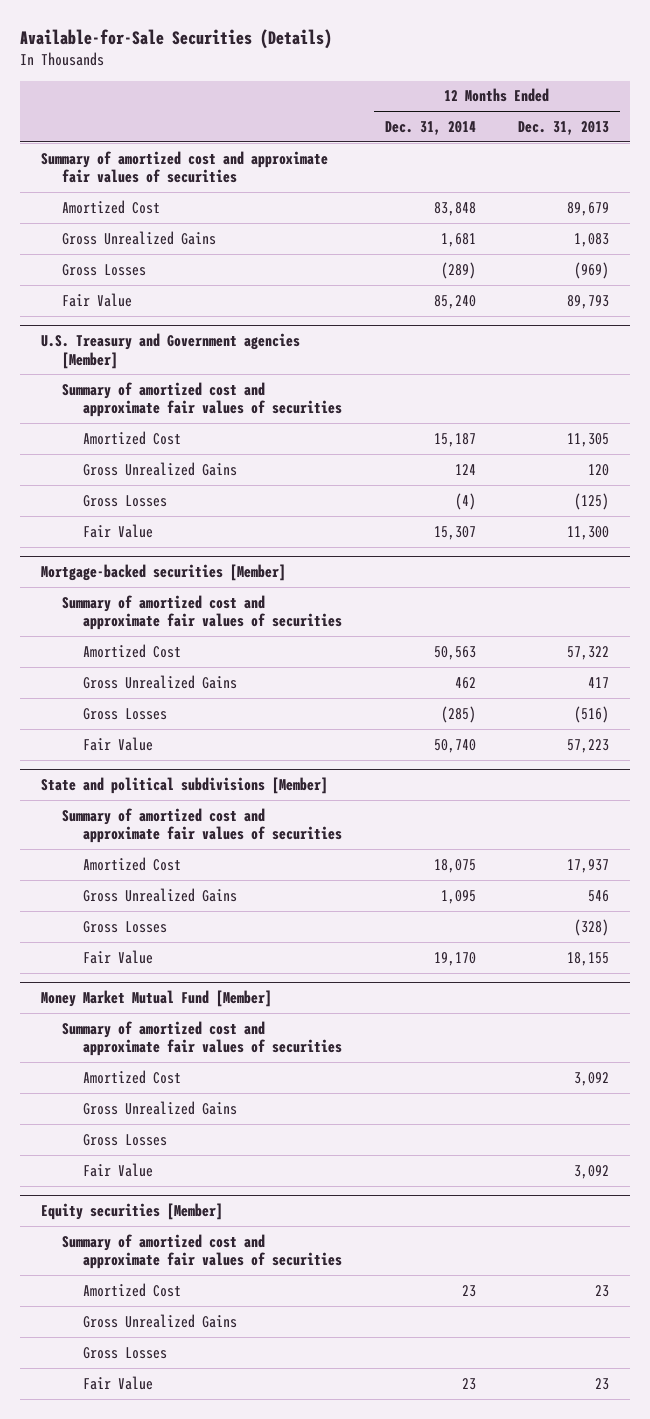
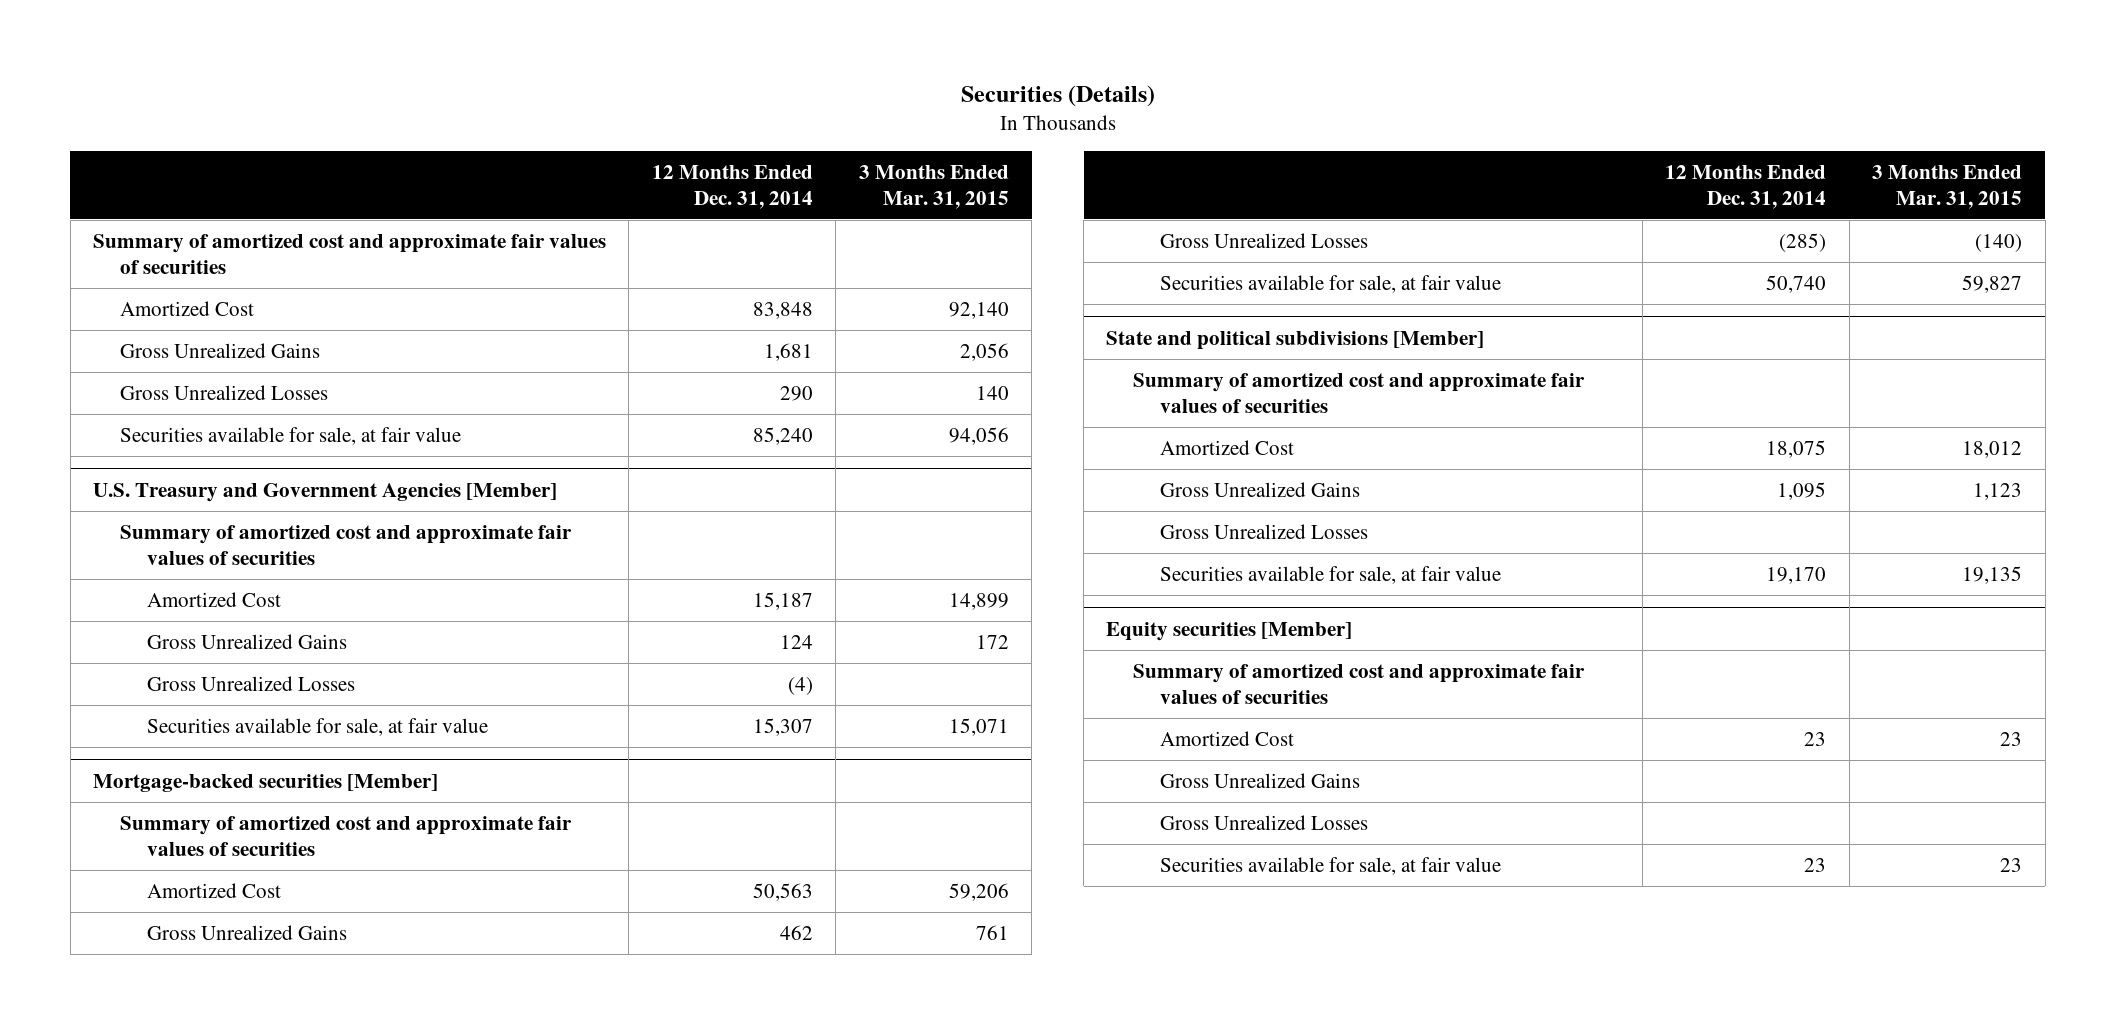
- Available-for-Sale Securities (Details)
+ Securities (Details)
- | 12 Months Ended Dec. 31, 2014 | 12 Months Ended Dec. 31, 2013
+ | 12 Months Ended Dec. 31, 2014 | 3 Months Ended Mar. 31, 2015
- Gross Losses | (289) | (969)
- Fair Value | 85,240 | 89,793
- U.S. Treasury and Government agencies [Member]
+ Gross Unrealized Losses | 290 | 140
+ Securities available for sale, at fair value | 85,240 | 94,056
+ U.S. Treasury and Government Agencies [Member]
- Gross Losses | (4) | (125)
- Fair Value | 15,307 | 11,300
+ Gross Unrealized Losses | (4) |
+ Securities available for sale, at fair value | 15,307 | 15,071
@ Mortgage-backed securities [Member]
- Gross Losses | (285) | (516)
- Fair Value | 50,740 | 57,223
+ Gross Unrealized Losses | (285) | (140)
+ Securities available for sale, at fair value | 50,740 | 59,827
@ State and political subdivisions [Member]
- Gross Losses | | (328)
- Fair Value | 19,170 | 18,155
- Money Market Mutual Fund [Member]
- Summary of amortized cost and approximate fair values of securities
- Amortized Cost | | 3,092
- Gross Unrealized Gains
- Gross Losses
- Fair Value | | 3,092
@ State and political subdivisions [Member]
+ Gross Unrealized Losses
+ Securities available for sale, at fair value | 19,170 | 19,135
@ Equity securities [Member]
- Gross Losses
- Fair Value | 23 | 23
+ Gross Unrealized Losses
+ Securities available for sale, at fair value | 23 | 23

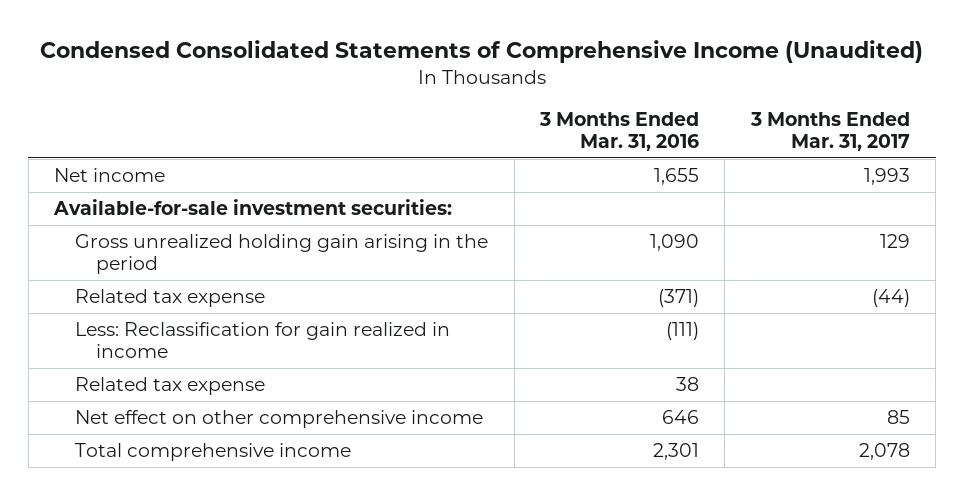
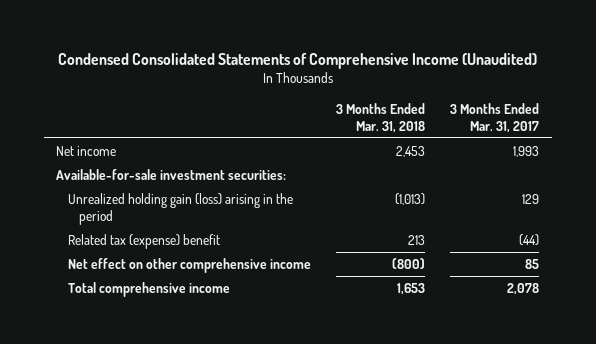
- | 3 Months Ended Mar. 31, 2016 | 3 Months Ended Mar. 31, 2017
+ | 3 Months Ended Mar. 31, 2018 | 3 Months Ended Mar. 31, 2017
- Gross unrealized holding gain arising in the period | 1,090 | 129
- Related tax expense | (371) | (44)
- Less: Reclassification for gain realized in income | (111) |
- Related tax expense | 38 |
+ Unrealized holding gain (loss) arising in the period | (1,013) | 129
+ Related tax (expense) benefit | 213 | (44)

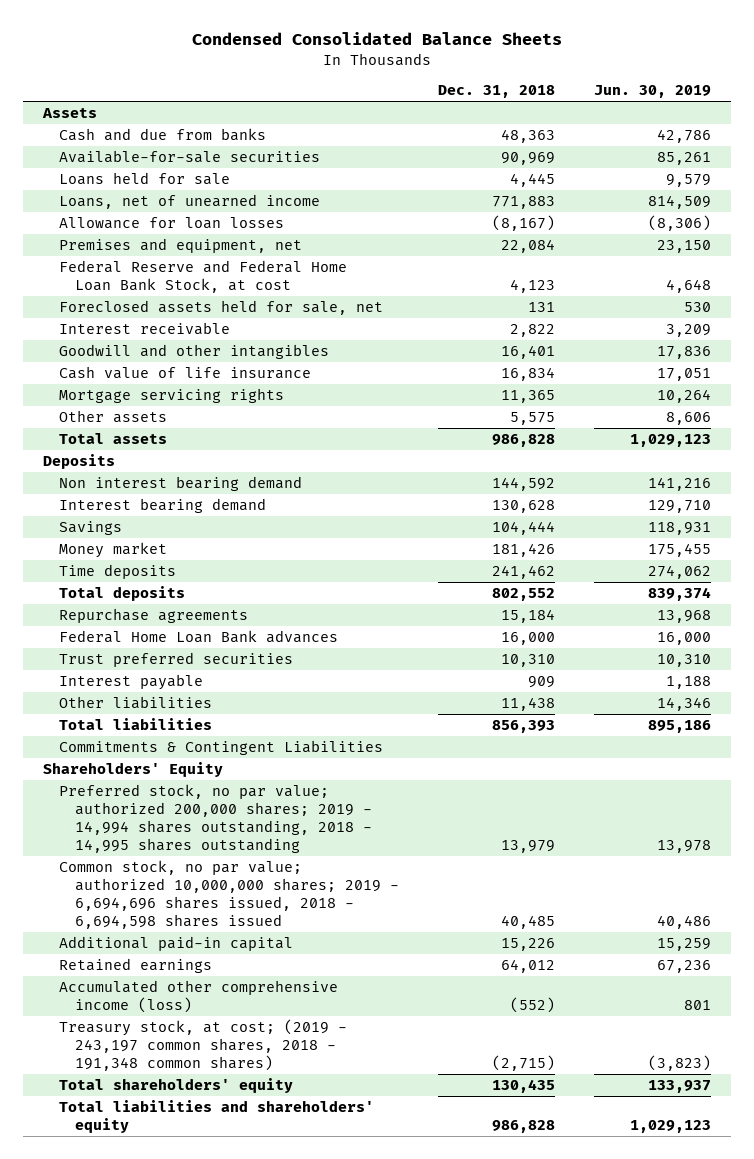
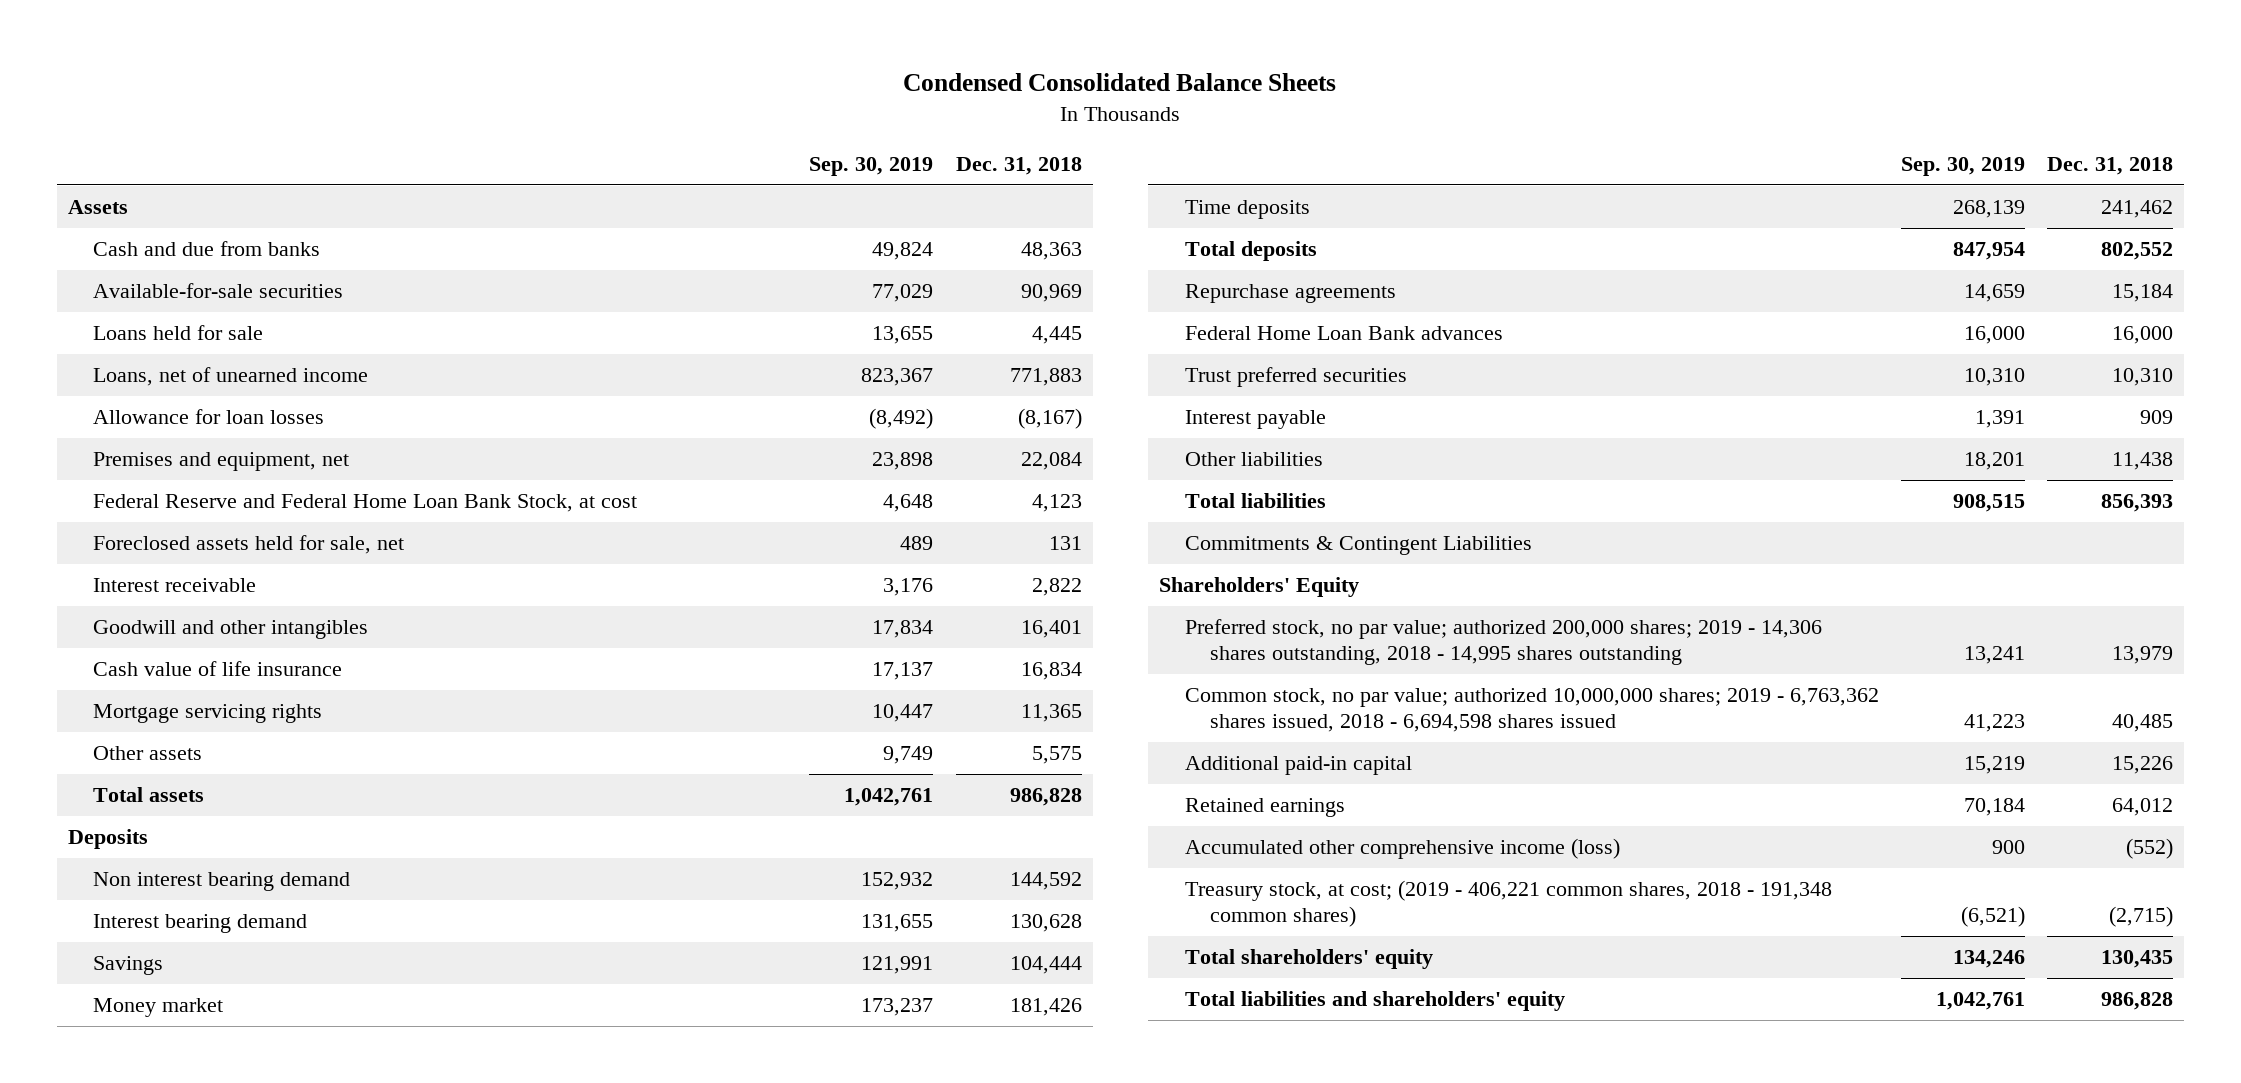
- | Dec. 31, 2018 | Jun. 30, 2019
+ | Sep. 30, 2019 | Dec. 31, 2018
- Preferred stock, no par value; authorized 200,000 shares; 2019 - 14,994 shares outstanding, 2018 - 14,995 shares outstanding | 13,979 | 13,978
- Common stock, no par value; authorized 10,000,000 shares; 2019 - 6,694,696 shares issued, 2018 - 6,694,598 shares issued | 40,485 | 40,486
+ Preferred stock, no par value; authorized 200,000 shares; 2019 - 14,306 shares outstanding, 2018 - 14,995 shares outstanding | 13,241 | 13,979
+ Common stock, no par value; authorized 10,000,000 shares; 2019 - 6,763,362 shares issued, 2018 - 6,694,598 shares issued | 41,223 | 40,485
- Treasury stock, at cost; (2019 - 243,197 common shares, 2018 - 191,348 common shares) | (2,715) | (3,823)
+ Treasury stock, at cost; (2019 - 406,221 common shares, 2018 - 191,348 common shares) | (6,521) | (2,715)

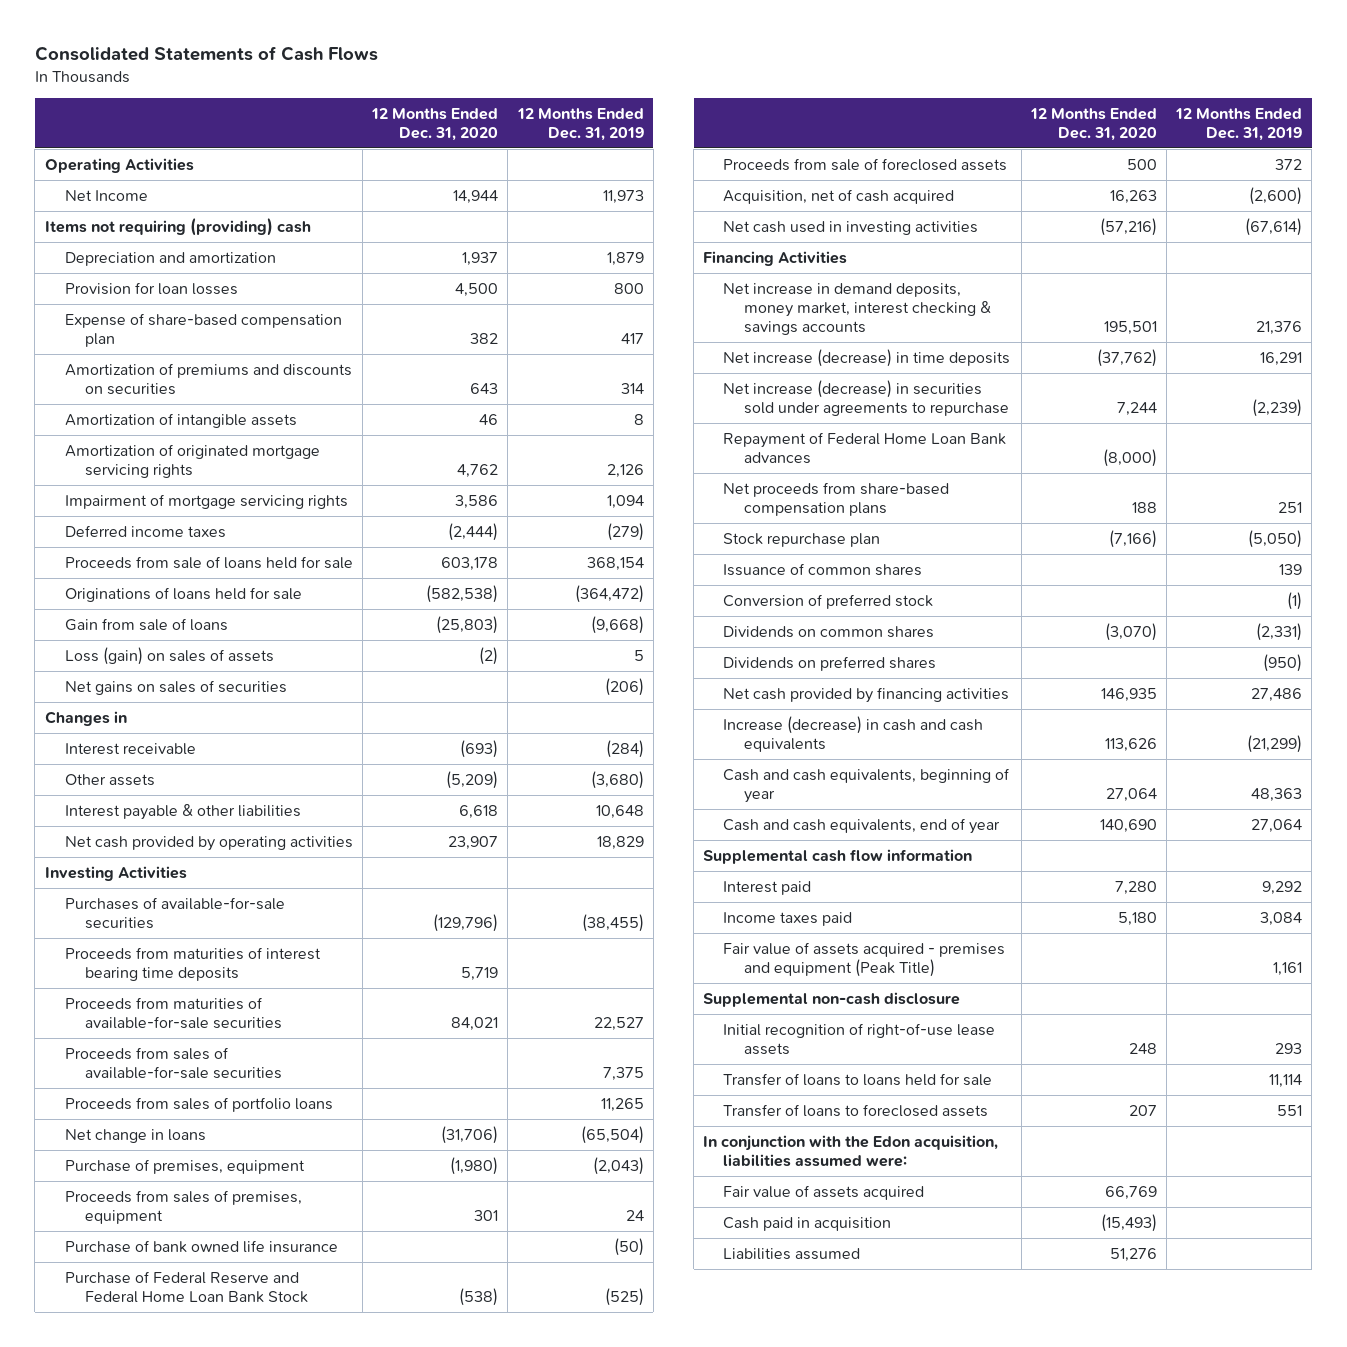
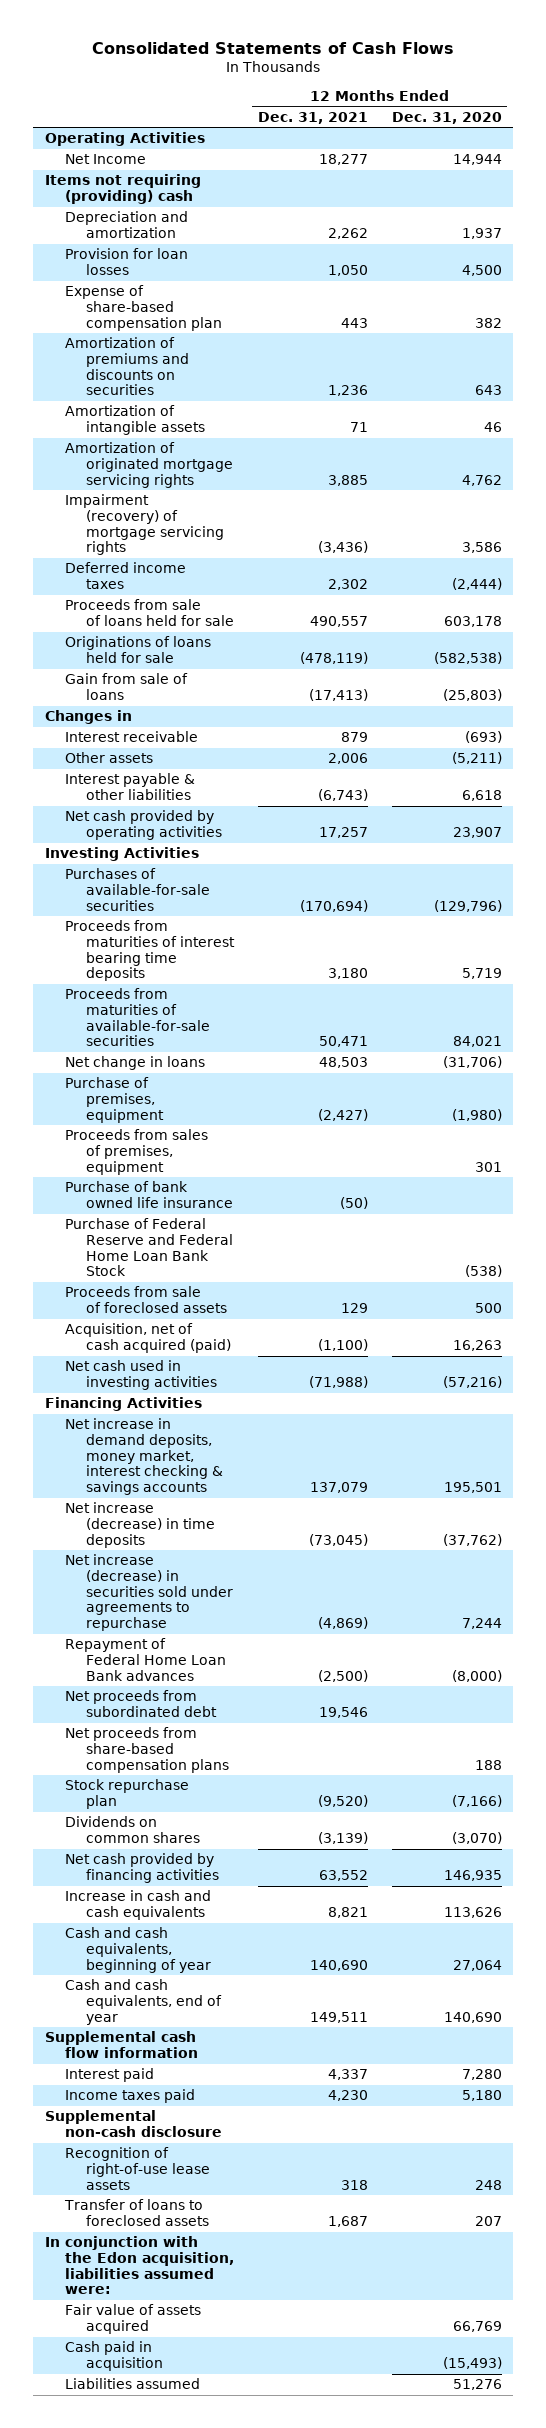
- | 12 Months Ended Dec. 31, 2020 | 12 Months Ended Dec. 31, 2019
+ | 12 Months Ended Dec. 31, 2021 | 12 Months Ended Dec. 31, 2020
- Impairment of mortgage servicing rights | 3,586 | 1,094
+ Impairment (recovery) of mortgage servicing rights | (3,436) | 3,586
- Loss (gain) on sales of assets | (2) | 5
- Net gains on sales of securities | | (206)
- Other assets | (5,209) | (3,680)
+ Other assets | 2,006 | (5,211)
- Proceeds from sales of available-for-sale securities | | 7,375
- Proceeds from sales of portfolio loans | | 11,265
- Acquisition, net of cash acquired | 16,263 | (2,600)
+ Acquisition, net of cash acquired (paid) | (1,100) | 16,263
+ Net proceeds from subordinated debt | 19,546 |
- Issuance of common shares | | 139
- Conversion of preferred stock | | (1)
- Dividends on preferred shares | | (950)
- Increase (decrease) in cash and cash equivalents | 113,626 | (21,299)
+ Increase in cash and cash equivalents | 8,821 | 113,626
- Fair value of assets acquired - premises and equipment (Peak Title) | | 1,161
- Initial recognition of right-of-use lease assets | 248 | 293
- Transfer of loans to loans held for sale | | 11,114
+ Recognition of right-of-use lease assets | 318 | 248

